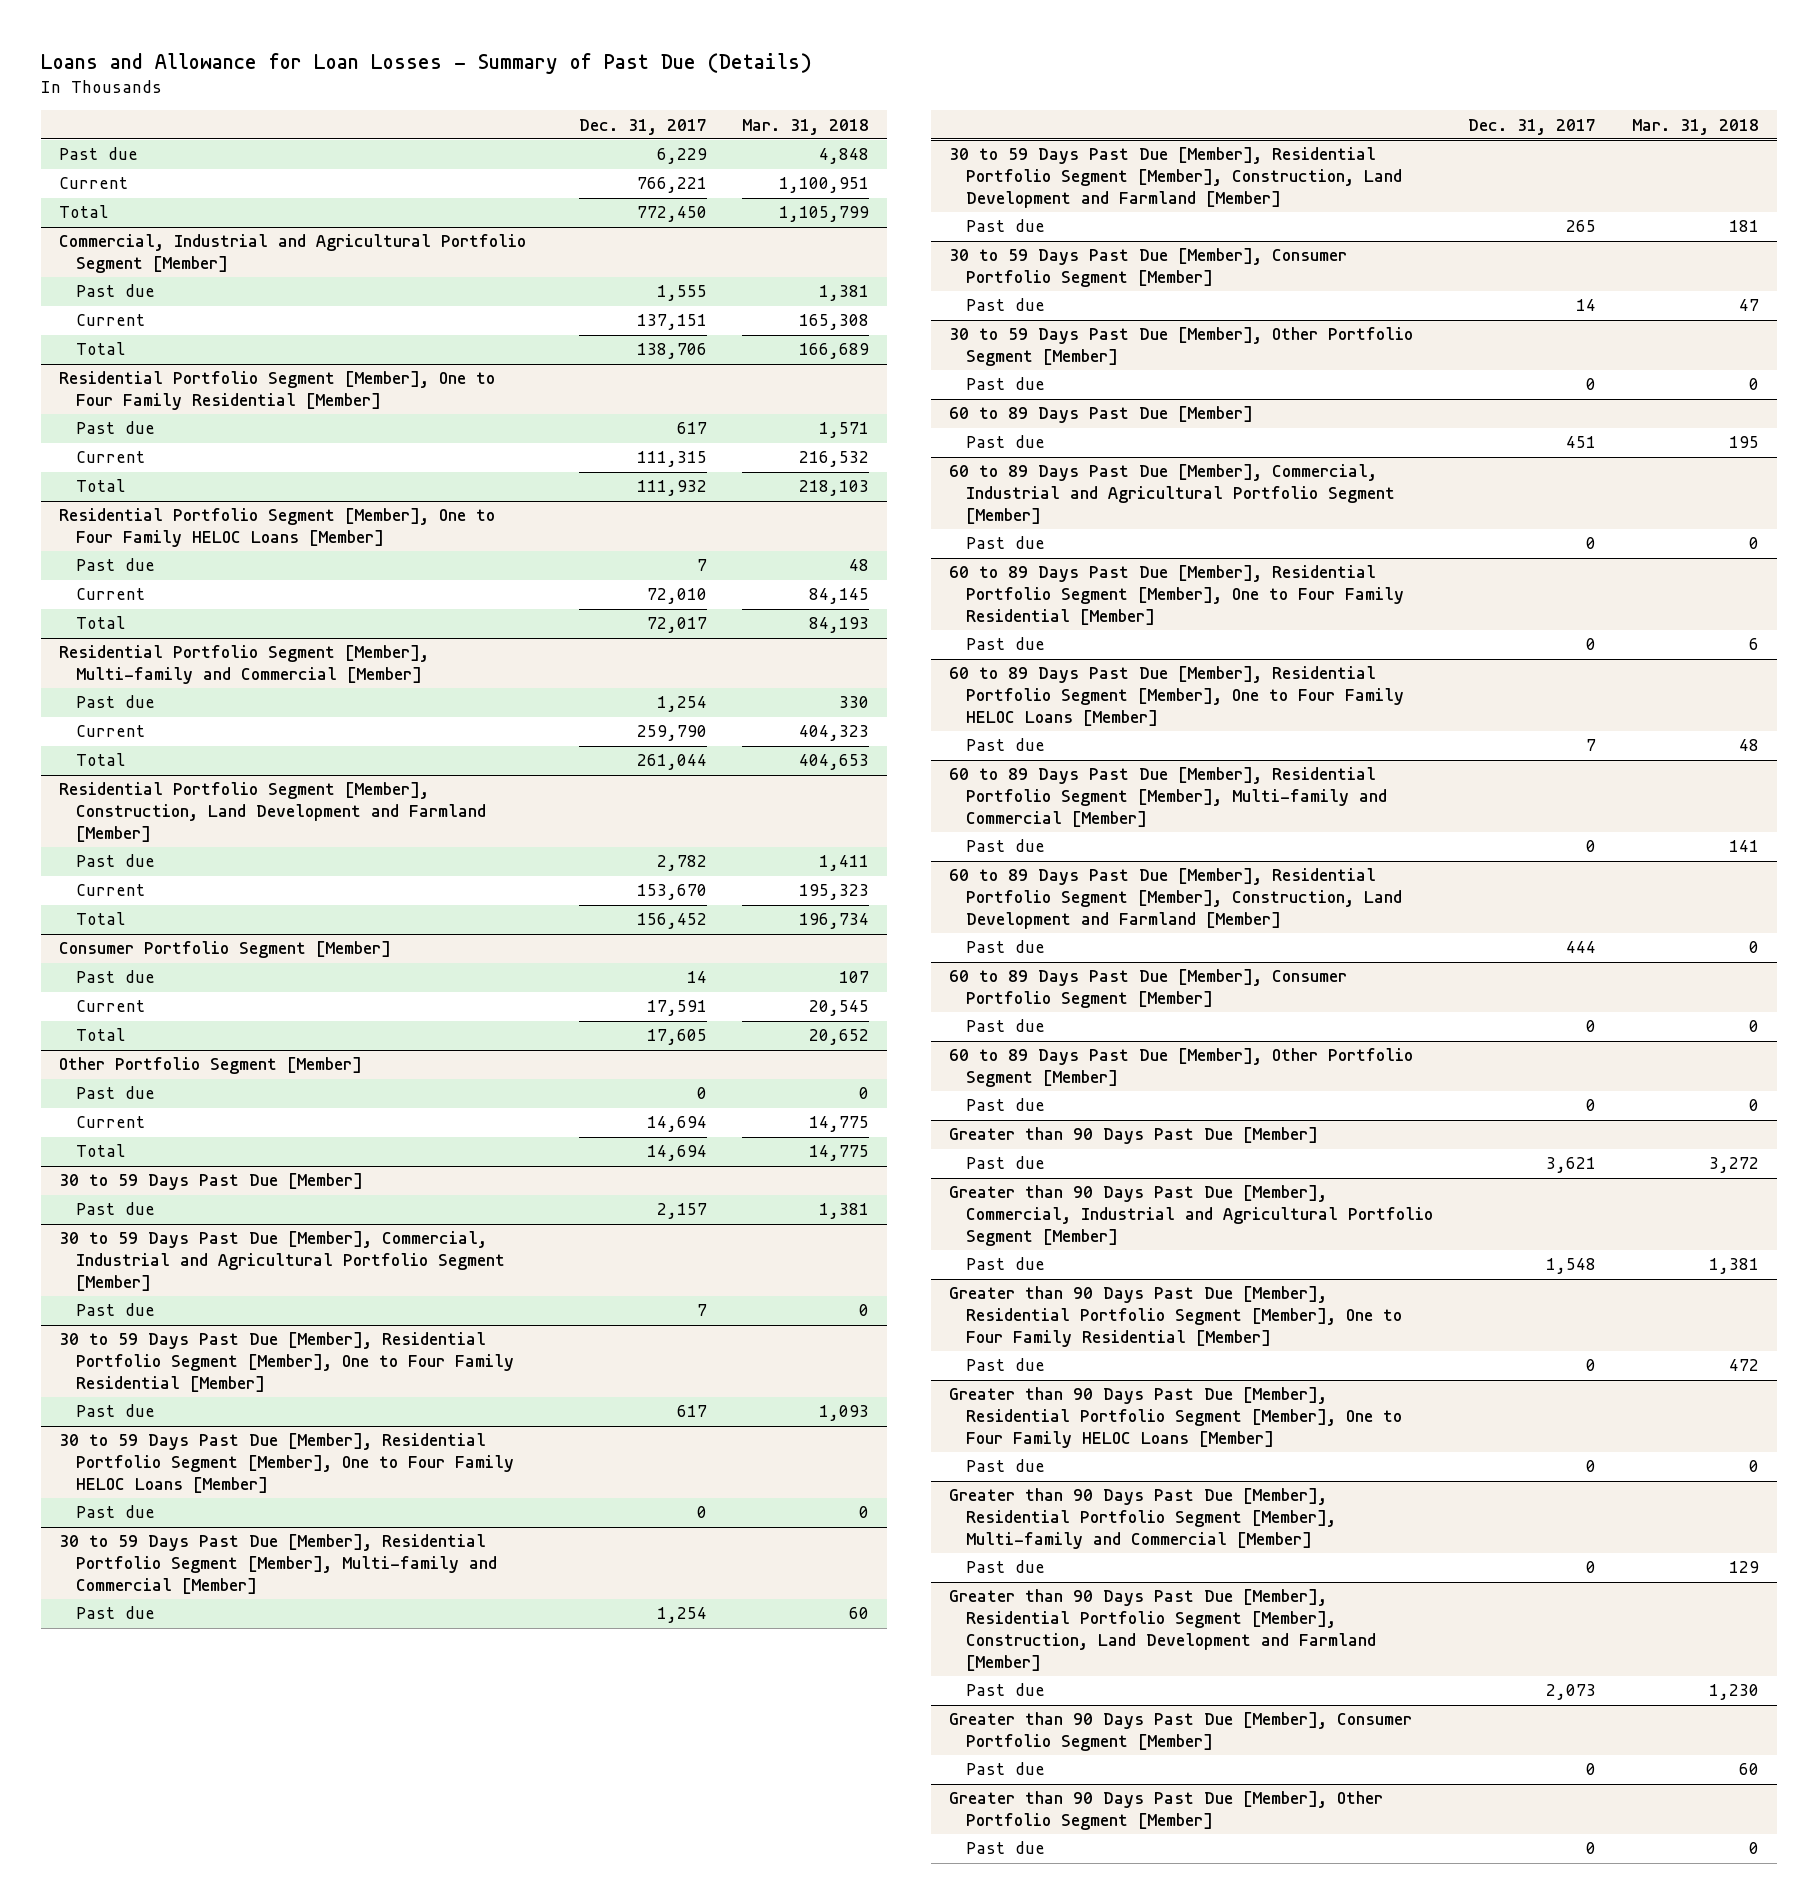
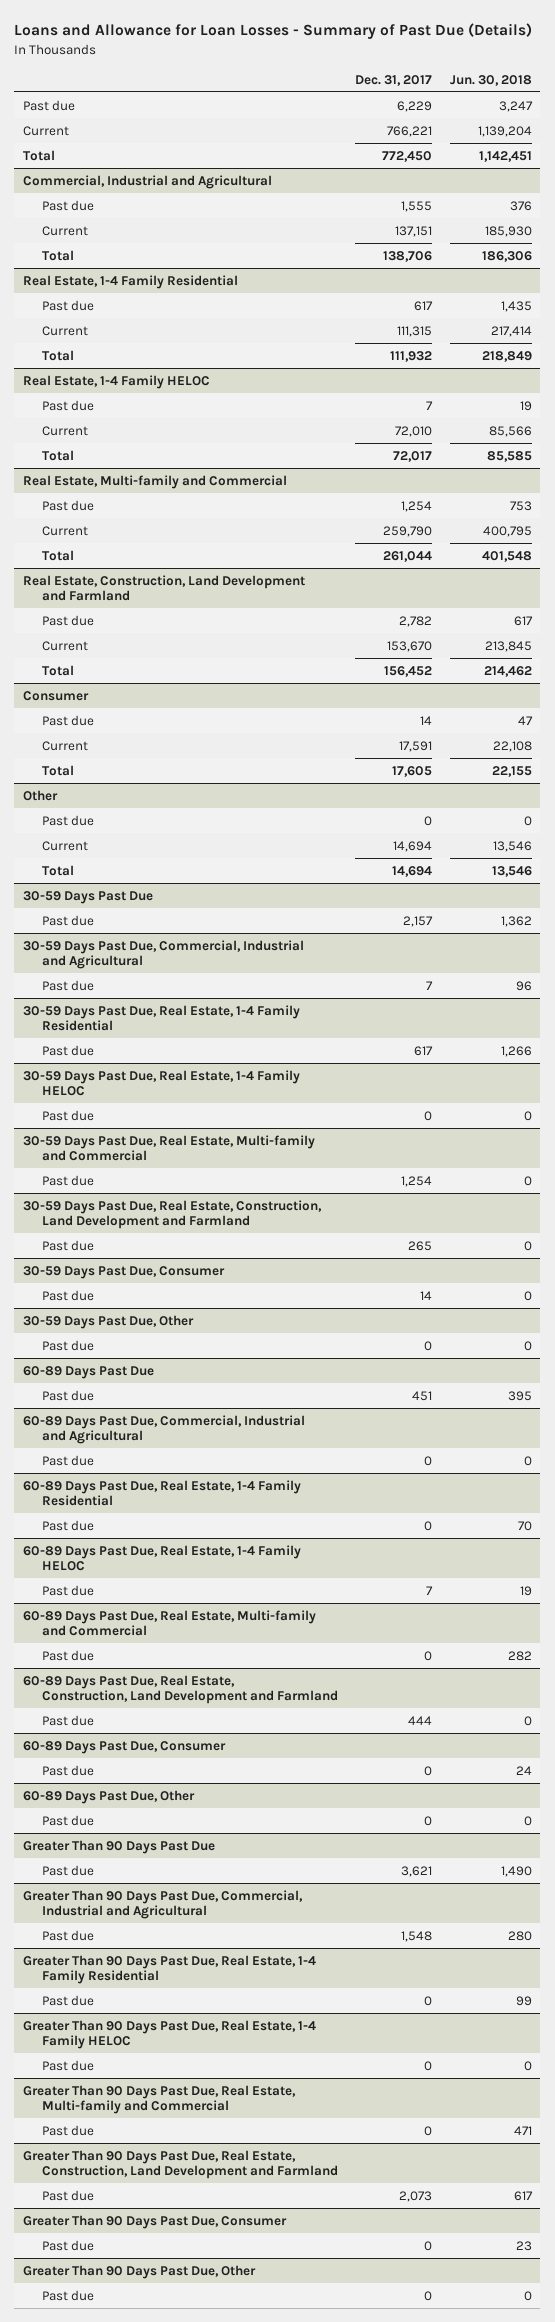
- | Dec. 31, 2017 | Mar. 31, 2018
+ | Dec. 31, 2017 | Jun. 30, 2018
- Commercial, Industrial and Agricultural Portfolio Segment [Member]
+ Commercial, Industrial and Agricultural
- Residential Portfolio Segment [Member], One to Four Family Residential [Member]
+ Real Estate, 1-4 Family Residential
- Residential Portfolio Segment [Member], One to Four Family HELOC Loans [Member]
+ Real Estate, 1-4 Family HELOC
- Residential Portfolio Segment [Member], Multi-family and Commercial [Member]
+ Real Estate, Multi-family and Commercial
- Residential Portfolio Segment [Member], Construction, Land Development and Farmland [Member]
+ Real Estate, Construction, Land Development and Farmland
- Consumer Portfolio Segment [Member]
+ Consumer
- Other Portfolio Segment [Member]
+ Other
- 30 to 59 Days Past Due [Member]
+ 30-59 Days Past Due
- 30 to 59 Days Past Due [Member], Commercial, Industrial and Agricultural Portfolio Segment [Member]
+ 30-59 Days Past Due, Commercial, Industrial and Agricultural
- 30 to 59 Days Past Due [Member], Residential Portfolio Segment [Member], One to Four Family Residential [Member]
+ 30-59 Days Past Due, Real Estate, 1-4 Family Residential
- 30 to 59 Days Past Due [Member], Residential Portfolio Segment [Member], One to Four Family HELOC Loans [Member]
+ 30-59 Days Past Due, Real Estate, 1-4 Family HELOC
- 30 to 59 Days Past Due [Member], Residential Portfolio Segment [Member], Multi-family and Commercial [Member]
+ 30-59 Days Past Due, Real Estate, Multi-family and Commercial
- 30 to 59 Days Past Due [Member], Residential Portfolio Segment [Member], Construction, Land Development and Farmland [Member]
+ 30-59 Days Past Due, Real Estate, Construction, Land Development and Farmland
- 30 to 59 Days Past Due [Member], Consumer Portfolio Segment [Member]
+ 30-59 Days Past Due, Consumer
- 30 to 59 Days Past Due [Member], Other Portfolio Segment [Member]
+ 30-59 Days Past Due, Other
- 60 to 89 Days Past Due [Member]
+ 60-89 Days Past Due
- 60 to 89 Days Past Due [Member], Commercial, Industrial and Agricultural Portfolio Segment [Member]
+ 60-89 Days Past Due, Commercial, Industrial and Agricultural
- 60 to 89 Days Past Due [Member], Residential Portfolio Segment [Member], One to Four Family Residential [Member]
+ 60-89 Days Past Due, Real Estate, 1-4 Family Residential
- 60 to 89 Days Past Due [Member], Residential Portfolio Segment [Member], One to Four Family HELOC Loans [Member]
+ 60-89 Days Past Due, Real Estate, 1-4 Family HELOC
- 60 to 89 Days Past Due [Member], Residential Portfolio Segment [Member], Multi-family and Commercial [Member]
+ 60-89 Days Past Due, Real Estate, Multi-family and Commercial
- 60 to 89 Days Past Due [Member], Residential Portfolio Segment [Member], Construction, Land Development and Farmland [Member]
+ 60-89 Days Past Due, Real Estate, Construction, Land Development and Farmland
- 60 to 89 Days Past Due [Member], Consumer Portfolio Segment [Member]
+ 60-89 Days Past Due, Consumer
- 60 to 89 Days Past Due [Member], Other Portfolio Segment [Member]
+ 60-89 Days Past Due, Other
- Greater than 90 Days Past Due [Member]
+ Greater Than 90 Days Past Due
- Greater than 90 Days Past Due [Member], Commercial, Industrial and Agricultural Portfolio Segment [Member]
+ Greater Than 90 Days Past Due, Commercial, Industrial and Agricultural
- Greater than 90 Days Past Due [Member], Residential Portfolio Segment [Member], One to Four Family Residential [Member]
+ Greater Than 90 Days Past Due, Real Estate, 1-4 Family Residential
- Greater than 90 Days Past Due [Member], Residential Portfolio Segment [Member], One to Four Family HELOC Loans [Member]
+ Greater Than 90 Days Past Due, Real Estate, 1-4 Family HELOC
- Greater than 90 Days Past Due [Member], Residential Portfolio Segment [Member], Multi-family and Commercial [Member]
+ Greater Than 90 Days Past Due, Real Estate, Multi-family and Commercial
- Greater than 90 Days Past Due [Member], Residential Portfolio Segment [Member], Construction, Land Development and Farmland [Member]
+ Greater Than 90 Days Past Due, Real Estate, Construction, Land Development and Farmland
- Greater than 90 Days Past Due [Member], Consumer Portfolio Segment [Member]
+ Greater Than 90 Days Past Due, Consumer
- Greater than 90 Days Past Due [Member], Other Portfolio Segment [Member]
+ Greater Than 90 Days Past Due, Other

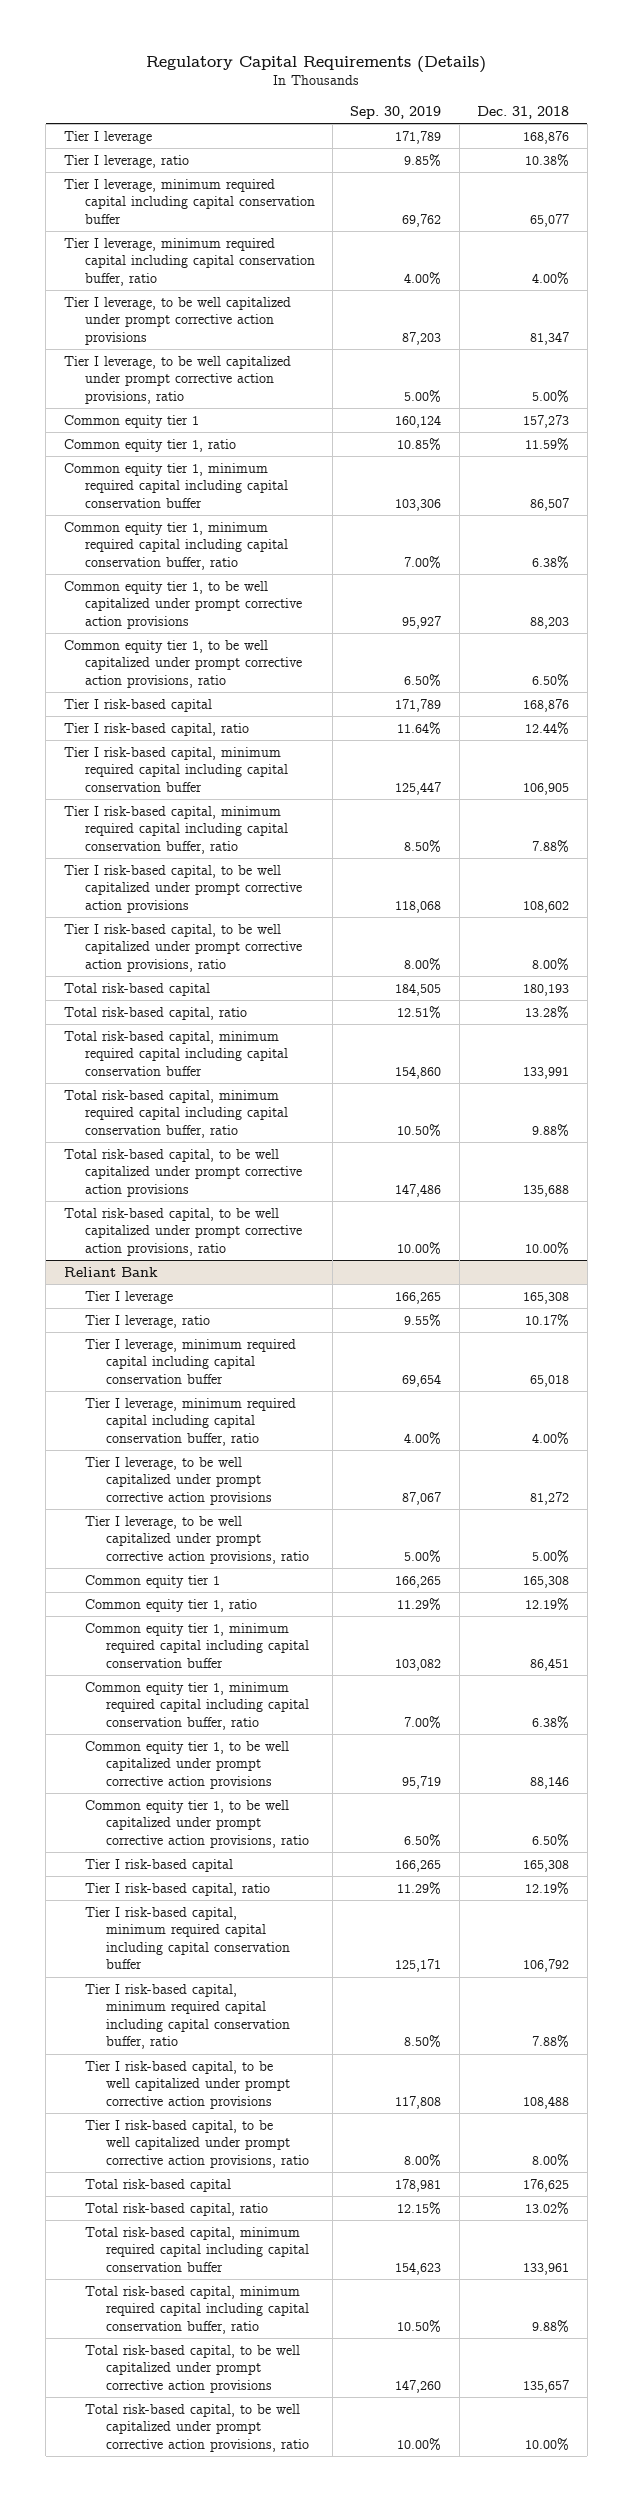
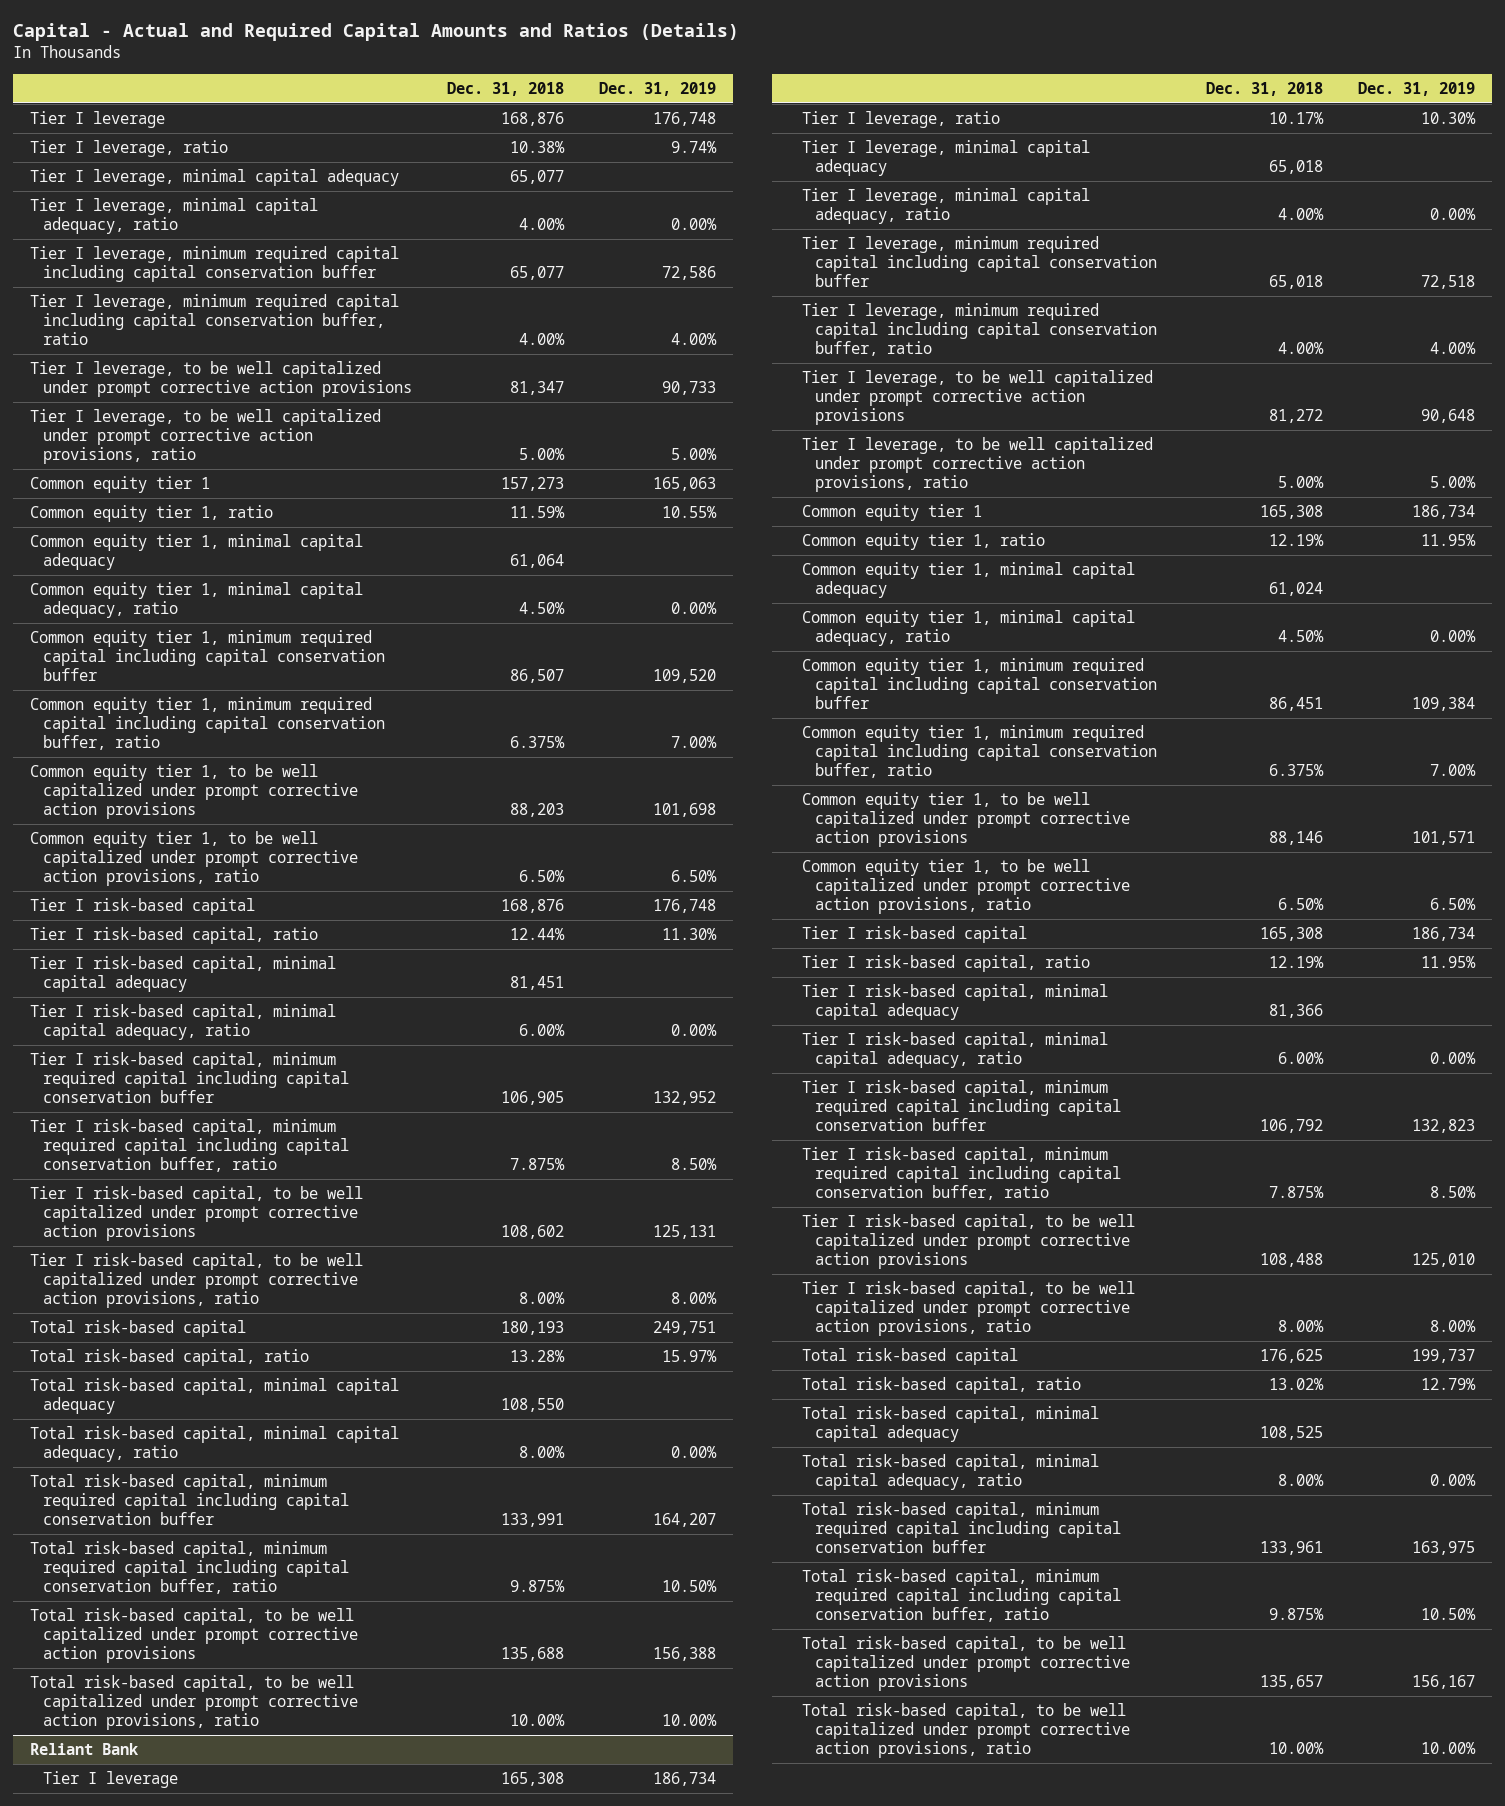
- Regulatory Capital Requirements (Details)
+ Capital - Actual and Required Capital Amounts and Ratios (Details)
- | Sep. 30, 2019 | Dec. 31, 2018
+ | Dec. 31, 2018 | Dec. 31, 2019
+ Tier I leverage, minimal capital adequacy | 65,077 |
+ Tier I leverage, minimal capital adequacy, ratio | 4.00% | 0.00%
+ Common equity tier 1, minimal capital adequacy | 61,064 |
+ Common equity tier 1, minimal capital adequacy, ratio | 4.50% | 0.00%
- Common equity tier 1, minimum required capital including capital conservation buffer, ratio | 7.00% | 6.38%
+ Common equity tier 1, minimum required capital including capital conservation buffer, ratio | 6.375% | 7.00%
+ Tier I risk-based capital, minimal capital adequacy | 81,451 |
+ Tier I risk-based capital, minimal capital adequacy, ratio | 6.00% | 0.00%
- Tier I risk-based capital, minimum required capital including capital conservation buffer, ratio | 8.50% | 7.88%
+ Tier I risk-based capital, minimum required capital including capital conservation buffer, ratio | 7.875% | 8.50%
+ Total risk-based capital, minimal capital adequacy | 108,550 |
+ Total risk-based capital, minimal capital adequacy, ratio | 8.00% | 0.00%
- Total risk-based capital, minimum required capital including capital conservation buffer, ratio | 10.50% | 9.88%
+ Total risk-based capital, minimum required capital including capital conservation buffer, ratio | 9.875% | 10.50%
@ Reliant Bank
+ Tier I leverage, minimal capital adequacy | 65,018 |
+ Tier I leverage, minimal capital adequacy, ratio | 4.00% | 0.00%
+ Common equity tier 1, minimal capital adequacy | 61,024 |
+ Common equity tier 1, minimal capital adequacy, ratio | 4.50% | 0.00%
- Common equity tier 1, minimum required capital including capital conservation buffer, ratio | 7.00% | 6.38%
+ Common equity tier 1, minimum required capital including capital conservation buffer, ratio | 6.375% | 7.00%
+ Tier I risk-based capital, minimal capital adequacy | 81,366 |
+ Tier I risk-based capital, minimal capital adequacy, ratio | 6.00% | 0.00%
- Tier I risk-based capital, minimum required capital including capital conservation buffer, ratio | 8.50% | 7.88%
+ Tier I risk-based capital, minimum required capital including capital conservation buffer, ratio | 7.875% | 8.50%
+ Total risk-based capital, minimal capital adequacy | 108,525 |
+ Total risk-based capital, minimal capital adequacy, ratio | 8.00% | 0.00%
- Total risk-based capital, minimum required capital including capital conservation buffer, ratio | 10.50% | 9.88%
+ Total risk-based capital, minimum required capital including capital conservation buffer, ratio | 9.875% | 10.50%

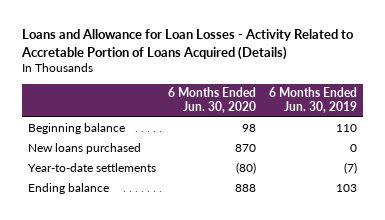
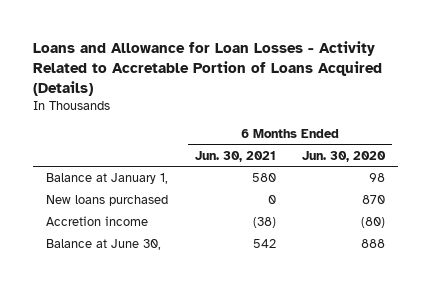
- | 6 Months Ended Jun. 30, 2020 | 6 Months Ended Jun. 30, 2019
+ | 6 Months Ended Jun. 30, 2021 | 6 Months Ended Jun. 30, 2020
- Beginning balance | 98 | 110
+ Balance at January 1, | 580 | 98
- Year-to-date settlements | (80) | (7)
- Ending balance | 888 | 103
+ Accretion income | (38) | (80)
+ Balance at June 30, | 542 | 888

